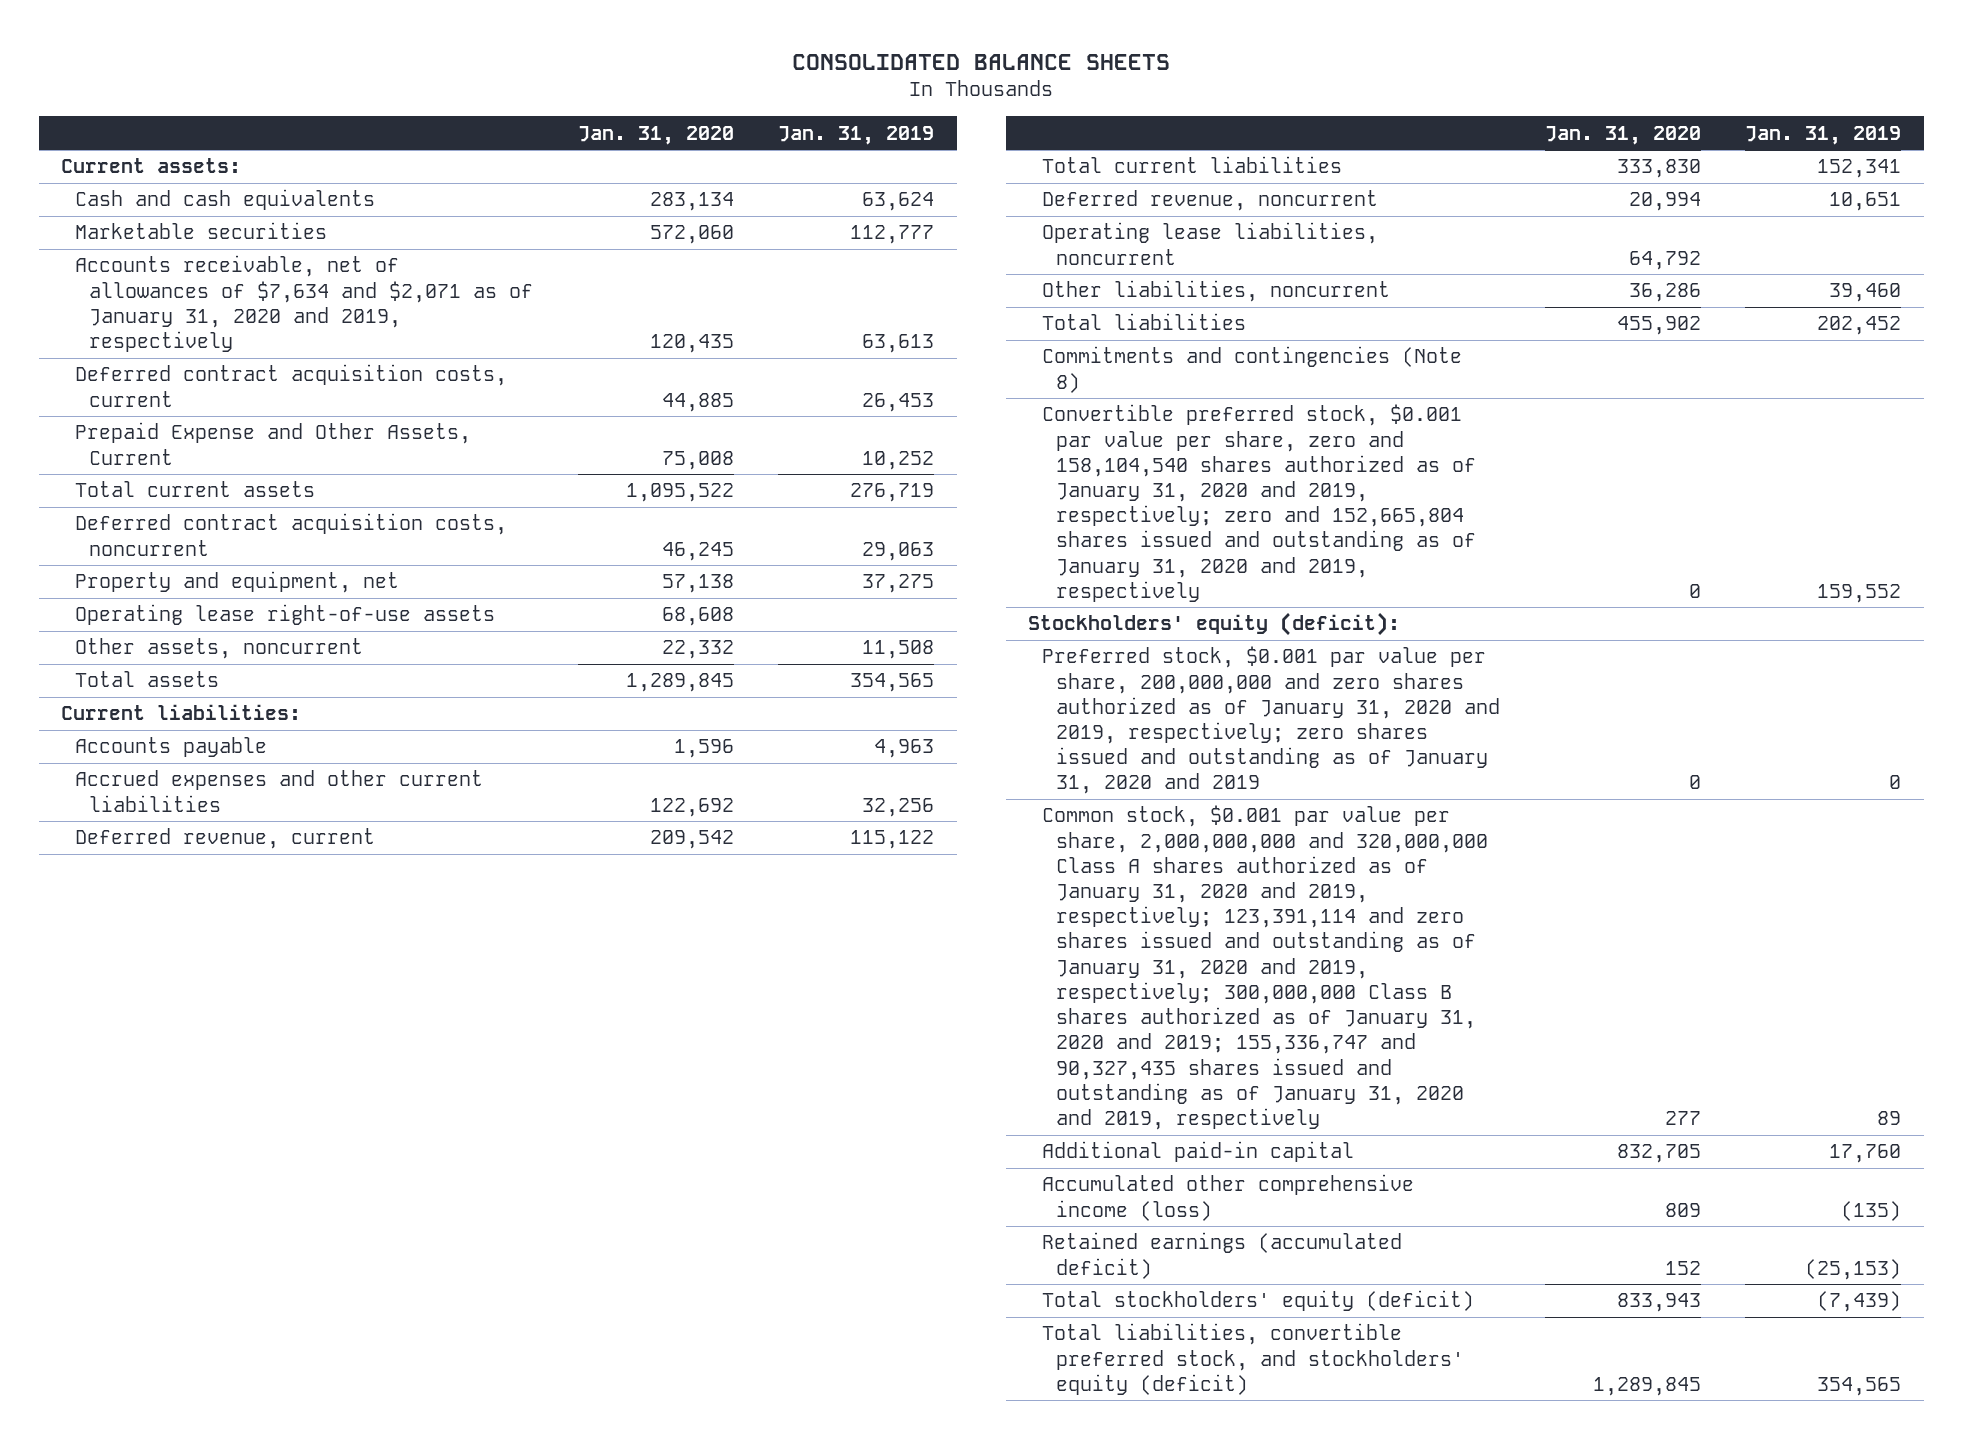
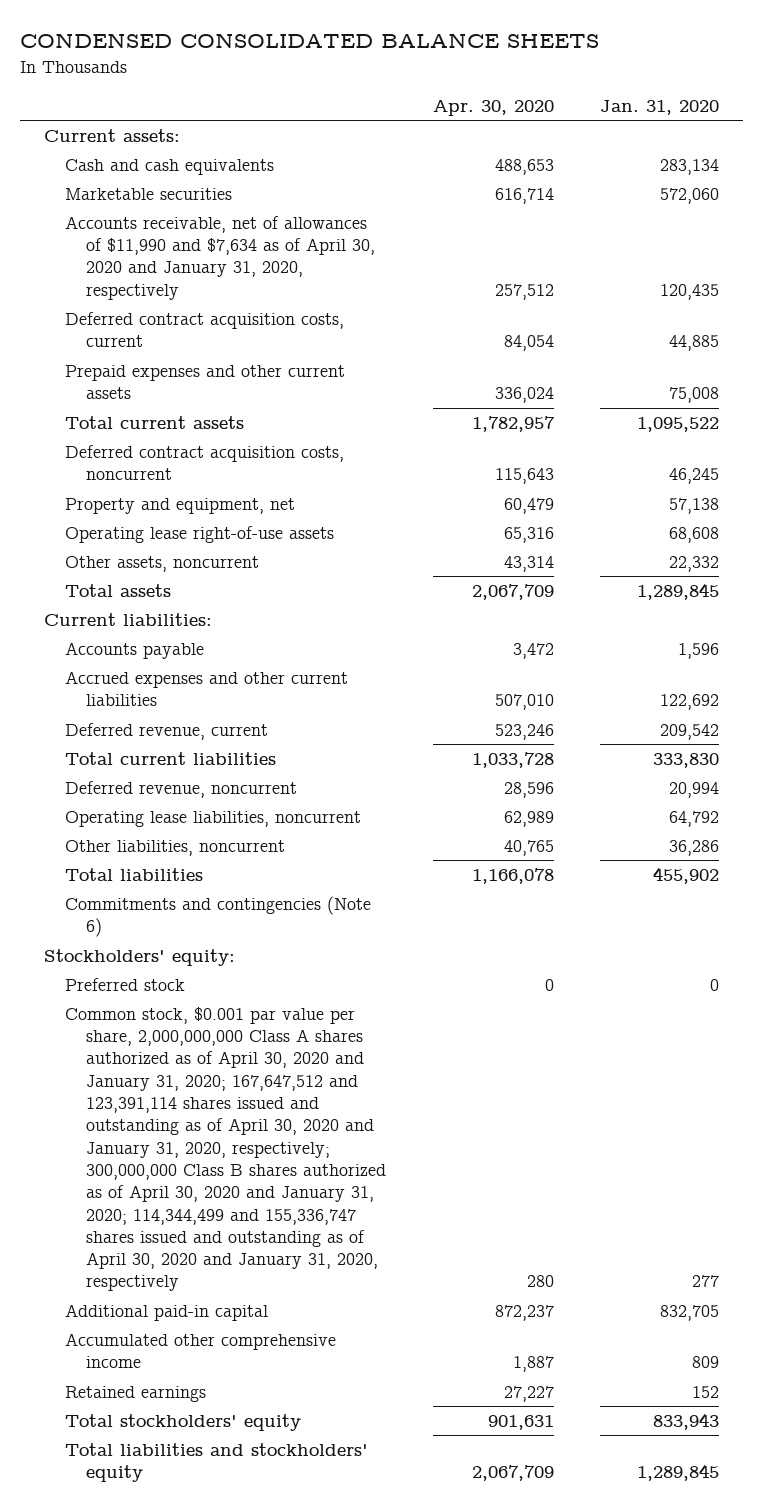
- CONSOLIDATED BALANCE SHEETS
+ CONDENSED CONSOLIDATED BALANCE SHEETS
- | Jan. 31, 2020 | Jan. 31, 2019
+ | Apr. 30, 2020 | Jan. 31, 2020
- Accounts receivable, net of allowances of $7,634 and $2,071 as of January 31, 2020 and 2019, respectively | 120,435 | 63,613
+ Accounts receivable, net of allowances of $11,990 and $7,634 as of April 30, 2020 and January 31, 2020, respectively | 257,512 | 120,435
- Prepaid Expense and Other Assets, Current | 75,008 | 10,252
+ Prepaid expenses and other current assets | 336,024 | 75,008
- Commitments and contingencies (Note 8)
- Convertible preferred stock, $0.001 par value per share, zero and 158,104,540 shares authorized as of January 31, 2020 and 2019, respectively; zero and 152,665,804 shares issued and outstanding as of January 31, 2020 and 2019, respectively | 0 | 159,552
- Stockholders' equity (deficit):
- Preferred stock, $0.001 par value per share, 200,000,000 and zero shares authorized as of January 31, 2020 and 2019, respectively; zero shares issued and outstanding as of January 31, 2020 and 2019 | 0 | 0
- Common stock, $0.001 par value per share, 2,000,000,000 and 320,000,000 Class A shares authorized as of January 31, 2020 and 2019, respectively; 123,391,114 and zero shares issued and outstanding as of January 31, 2020 and 2019, respectively; 300,000,000 Class B shares authorized as of January 31, 2020 and 2019; 155,336,747 and 90,327,435 shares issued and outstanding as of January 31, 2020 and 2019, respectively | 277 | 89
+ Commitments and contingencies (Note 6)
+ Stockholders' equity:
+ Preferred stock | 0 | 0
+ Common stock, $0.001 par value per share, 2,000,000,000 Class A shares authorized as of April 30, 2020 and January 31, 2020; 167,647,512 and 123,391,114 shares issued and outstanding as of April 30, 2020 and January 31, 2020, respectively; 300,000,000 Class B shares authorized as of April 30, 2020 and January 31, 2020; 114,344,499 and 155,336,747 shares issued and outstanding as of April 30, 2020 and January 31, 2020, respectively | 280 | 277
- Accumulated other comprehensive income (loss) | 809 | (135)
- Retained earnings (accumulated deficit) | 152 | (25,153)
- Total stockholders' equity (deficit) | 833,943 | (7,439)
- Total liabilities, convertible preferred stock, and stockholders' equity (deficit) | 1,289,845 | 354,565
+ Accumulated other comprehensive income | 1,887 | 809
+ Retained earnings | 27,227 | 152
+ Total stockholders' equity | 901,631 | 833,943
+ Total liabilities and stockholders' equity | 2,067,709 | 1,289,845

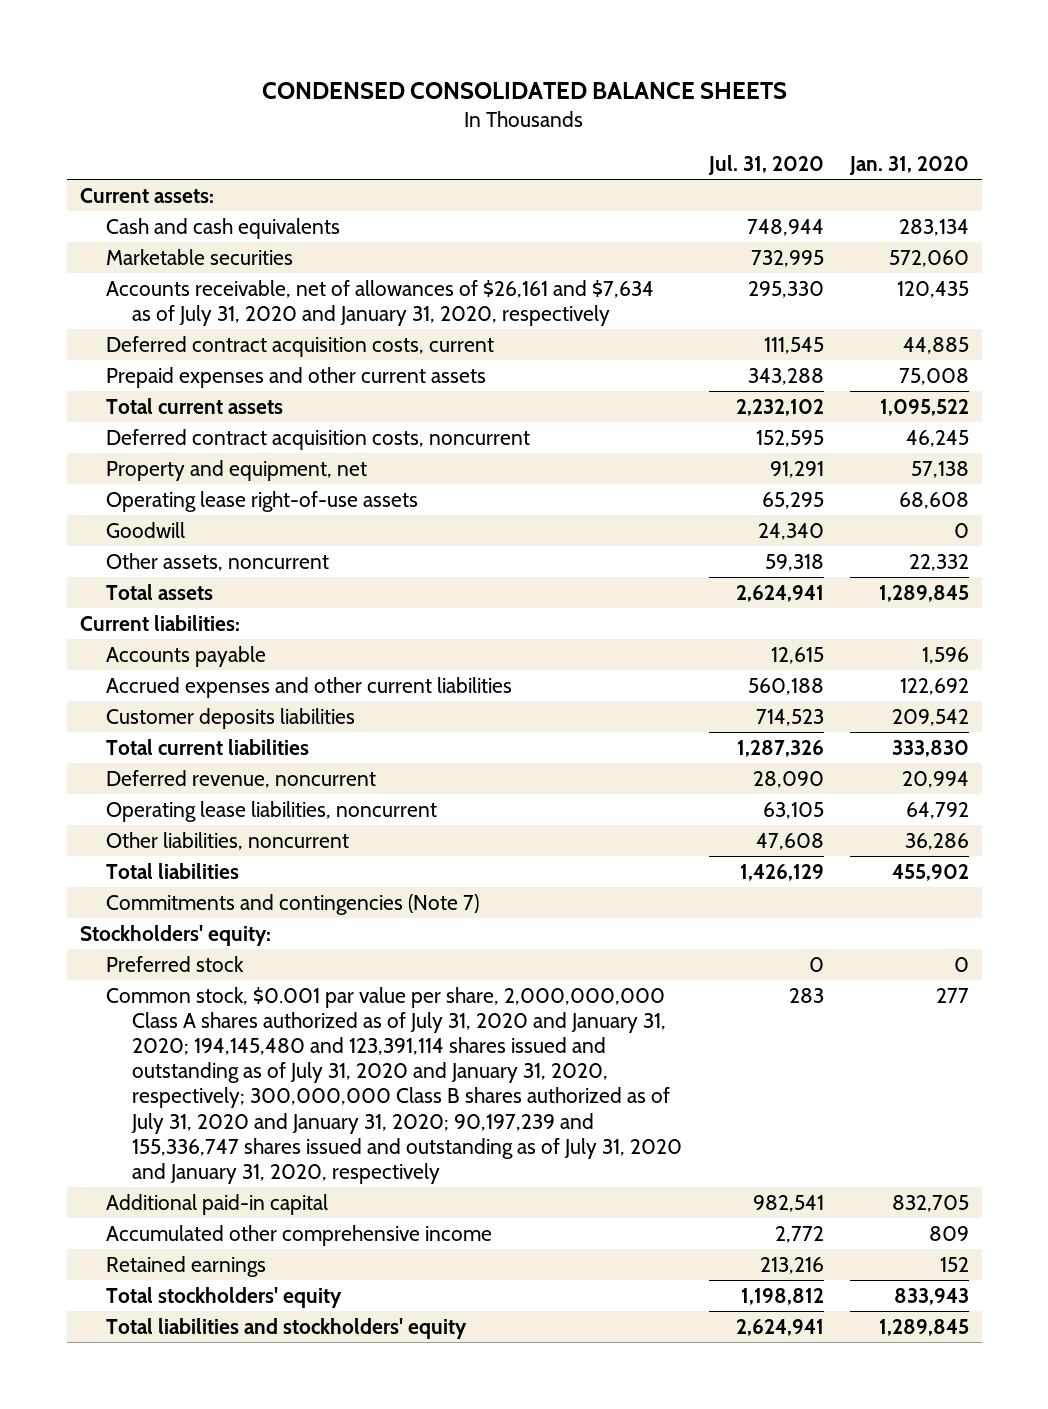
- | Apr. 30, 2020 | Jan. 31, 2020
+ | Jul. 31, 2020 | Jan. 31, 2020
- Accounts receivable, net of allowances of $11,990 and $7,634 as of April 30, 2020 and January 31, 2020, respectively | 257,512 | 120,435
+ Accounts receivable, net of allowances of $26,161 and $7,634 as of July 31, 2020 and January 31, 2020, respectively | 295,330 | 120,435
+ Goodwill | 24,340 | 0
- Deferred revenue, current | 523,246 | 209,542
+ Customer deposits liabilities | 714,523 | 209,542
- Commitments and contingencies (Note 6)
+ Commitments and contingencies (Note 7)
- Common stock, $0.001 par value per share, 2,000,000,000 Class A shares authorized as of April 30, 2020 and January 31, 2020; 167,647,512 and 123,391,114 shares issued and outstanding as of April 30, 2020 and January 31, 2020, respectively; 300,000,000 Class B shares authorized as of April 30, 2020 and January 31, 2020; 114,344,499 and 155,336,747 shares issued and outstanding as of April 30, 2020 and January 31, 2020, respectively | 280 | 277
+ Common stock, $0.001 par value per share, 2,000,000,000 Class A shares authorized as of July 31, 2020 and January 31, 2020; 194,145,480 and 123,391,114 shares issued and outstanding as of July 31, 2020 and January 31, 2020, respectively; 300,000,000 Class B shares authorized as of July 31, 2020 and January 31, 2020; 90,197,239 and 155,336,747 shares issued and outstanding as of July 31, 2020 and January 31, 2020, respectively | 283 | 277

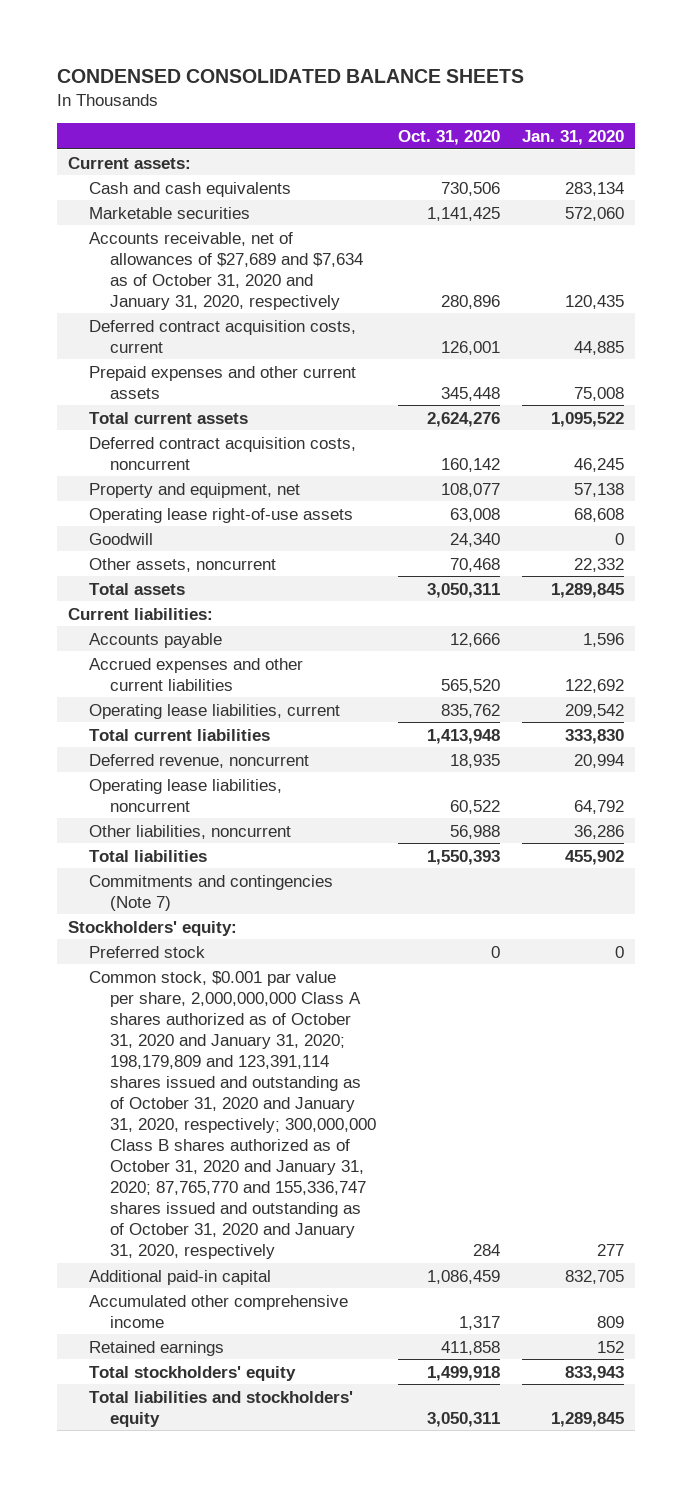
- | Jul. 31, 2020 | Jan. 31, 2020
+ | Oct. 31, 2020 | Jan. 31, 2020
- Accounts receivable, net of allowances of $26,161 and $7,634 as of July 31, 2020 and January 31, 2020, respectively | 295,330 | 120,435
+ Accounts receivable, net of allowances of $27,689 and $7,634 as of October 31, 2020 and January 31, 2020, respectively | 280,896 | 120,435
- Customer deposits liabilities | 714,523 | 209,542
+ Operating lease liabilities, current | 835,762 | 209,542
- Common stock, $0.001 par value per share, 2,000,000,000 Class A shares authorized as of July 31, 2020 and January 31, 2020; 194,145,480 and 123,391,114 shares issued and outstanding as of July 31, 2020 and January 31, 2020, respectively; 300,000,000 Class B shares authorized as of July 31, 2020 and January 31, 2020; 90,197,239 and 155,336,747 shares issued and outstanding as of July 31, 2020 and January 31, 2020, respectively | 283 | 277
+ Common stock, $0.001 par value per share, 2,000,000,000 Class A shares authorized as of October 31, 2020 and January 31, 2020; 198,179,809 and 123,391,114 shares issued and outstanding as of October 31, 2020 and January 31, 2020, respectively; 300,000,000 Class B shares authorized as of October 31, 2020 and January 31, 2020; 87,765,770 and 155,336,747 shares issued and outstanding as of October 31, 2020 and January 31, 2020, respectively | 284 | 277

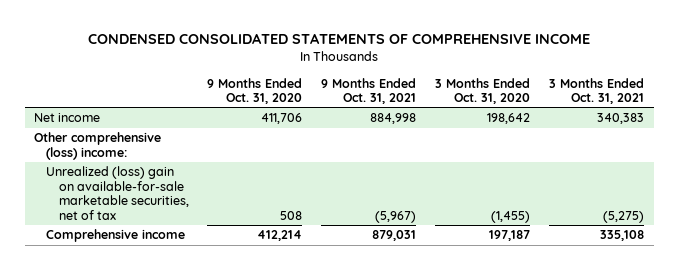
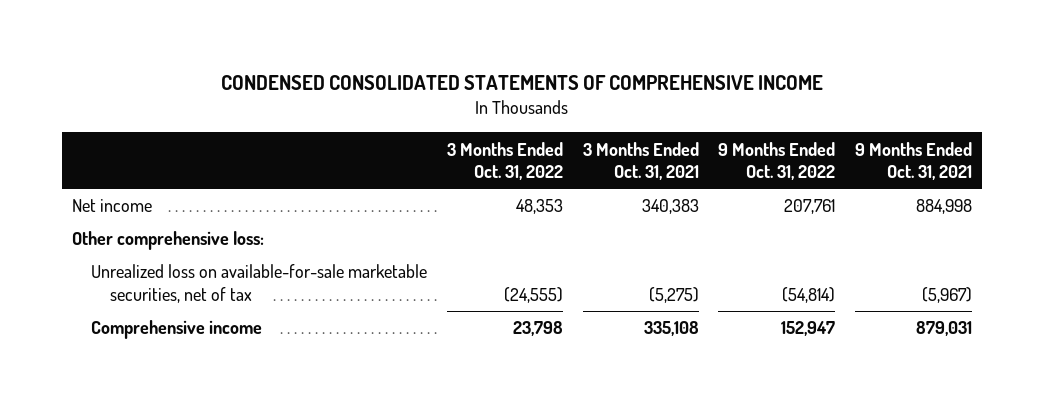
- | 9 Months Ended Oct. 31, 2020 | 9 Months Ended Oct. 31, 2021 | 3 Months Ended Oct. 31, 2020 | 3 Months Ended Oct. 31, 2021
+ | 3 Months Ended Oct. 31, 2022 | 3 Months Ended Oct. 31, 2021 | 9 Months Ended Oct. 31, 2022 | 9 Months Ended Oct. 31, 2021
- Other comprehensive (loss) income:
- Unrealized (loss) gain on available-for-sale marketable securities, net of tax | 508 | (5,967) | (1,455) | (5,275)
+ Other comprehensive loss:
+ Unrealized loss on available-for-sale marketable securities, net of tax | (24,555) | (5,275) | (54,814) | (5,967)

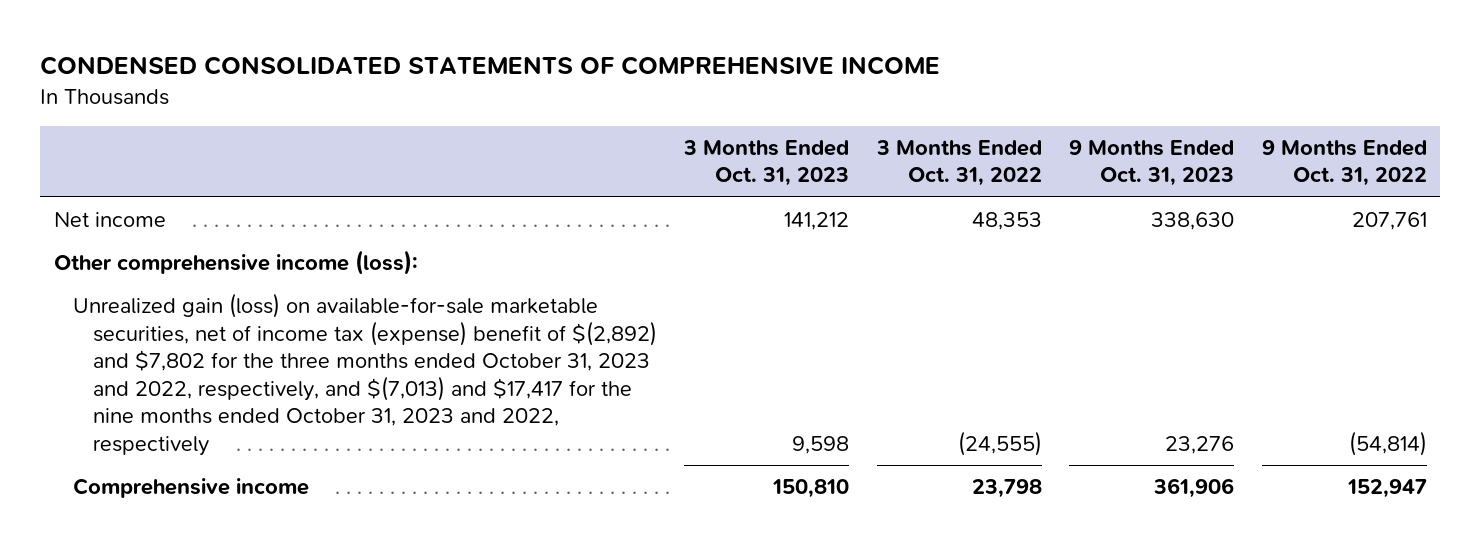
- | 3 Months Ended Oct. 31, 2022 | 3 Months Ended Oct. 31, 2021 | 9 Months Ended Oct. 31, 2022 | 9 Months Ended Oct. 31, 2021
+ | 3 Months Ended Oct. 31, 2023 | 3 Months Ended Oct. 31, 2022 | 9 Months Ended Oct. 31, 2023 | 9 Months Ended Oct. 31, 2022
- Other comprehensive loss:
- Unrealized loss on available-for-sale marketable securities, net of tax | (24,555) | (5,275) | (54,814) | (5,967)
+ Other comprehensive income (loss):
+ Unrealized gain (loss) on available-for-sale marketable securities, net of income tax (expense) benefit of $(2,892) and $7,802 for the three months ended October 31, 2023 and 2022, respectively, and $(7,013) and $17,417 for the nine months ended October 31, 2023 and 2022, respectively | 9,598 | (24,555) | 23,276 | (54,814)

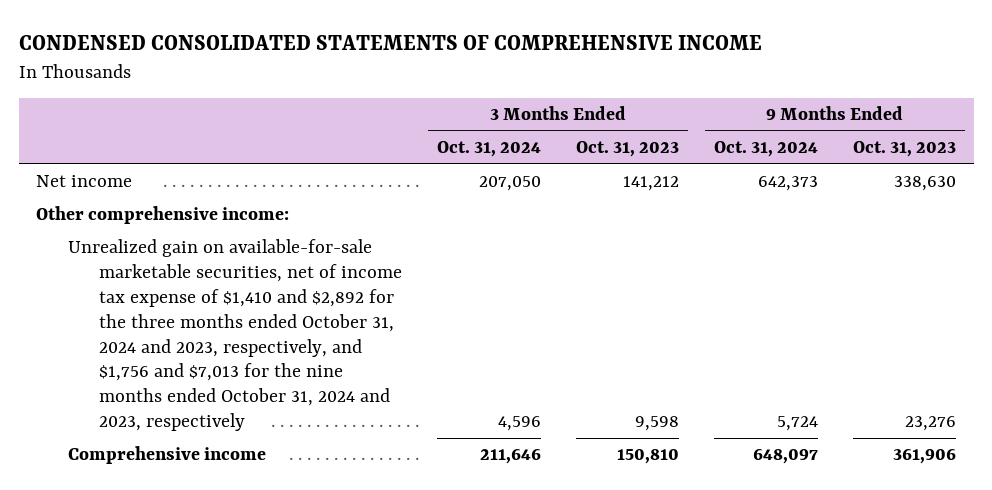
- | 3 Months Ended Oct. 31, 2023 | 3 Months Ended Oct. 31, 2022 | 9 Months Ended Oct. 31, 2023 | 9 Months Ended Oct. 31, 2022
+ | 3 Months Ended Oct. 31, 2024 | 3 Months Ended Oct. 31, 2023 | 9 Months Ended Oct. 31, 2024 | 9 Months Ended Oct. 31, 2023
- Other comprehensive income (loss):
- Unrealized gain (loss) on available-for-sale marketable securities, net of income tax (expense) benefit of $(2,892) and $7,802 for the three months ended October 31, 2023 and 2022, respectively, and $(7,013) and $17,417 for the nine months ended October 31, 2023 and 2022, respectively | 9,598 | (24,555) | 23,276 | (54,814)
+ Other comprehensive income:
+ Unrealized gain on available-for-sale marketable securities, net of income tax expense of $1,410 and $2,892 for the three months ended October 31, 2024 and 2023, respectively, and $1,756 and $7,013 for the nine months ended October 31, 2024 and 2023, respectively | 4,596 | 9,598 | 5,724 | 23,276

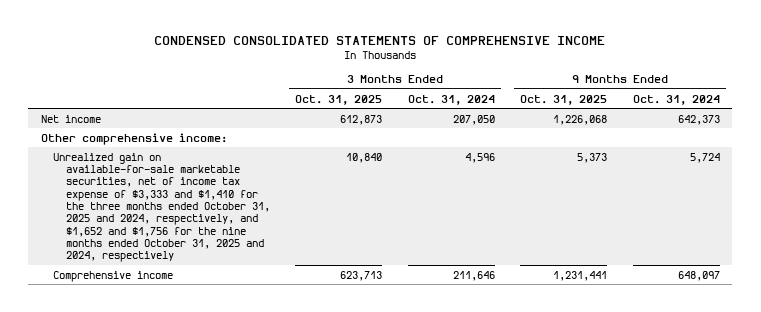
- | 3 Months Ended Oct. 31, 2024 | 3 Months Ended Oct. 31, 2023 | 9 Months Ended Oct. 31, 2024 | 9 Months Ended Oct. 31, 2023
+ | 3 Months Ended Oct. 31, 2025 | 3 Months Ended Oct. 31, 2024 | 9 Months Ended Oct. 31, 2025 | 9 Months Ended Oct. 31, 2024
- Unrealized gain on available-for-sale marketable securities, net of income tax expense of $1,410 and $2,892 for the three months ended October 31, 2024 and 2023, respectively, and $1,756 and $7,013 for the nine months ended October 31, 2024 and 2023, respectively | 4,596 | 9,598 | 5,724 | 23,276
+ Unrealized gain on available-for-sale marketable securities, net of income tax expense of $3,333 and $1,410 for the three months ended October 31, 2025 and 2024, respectively, and $1,652 and $1,756 for the nine months ended October 31, 2025 and 2024, respectively | 10,840 | 4,596 | 5,373 | 5,724

